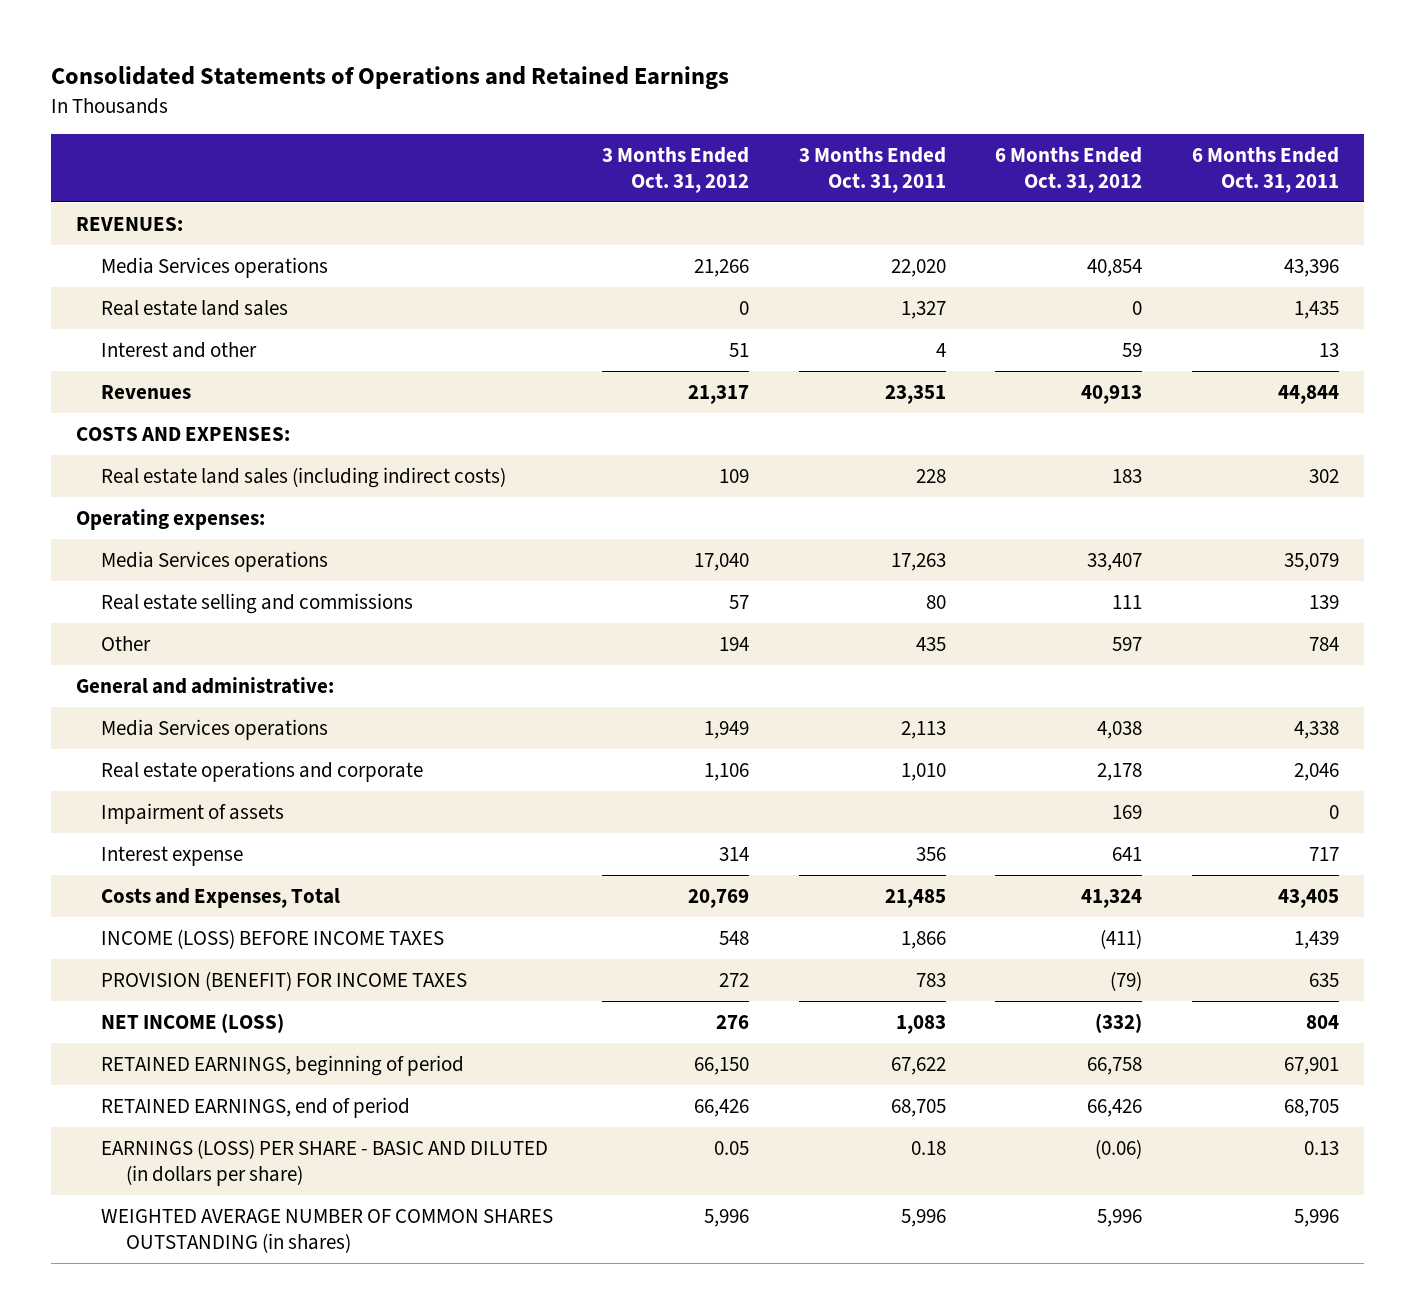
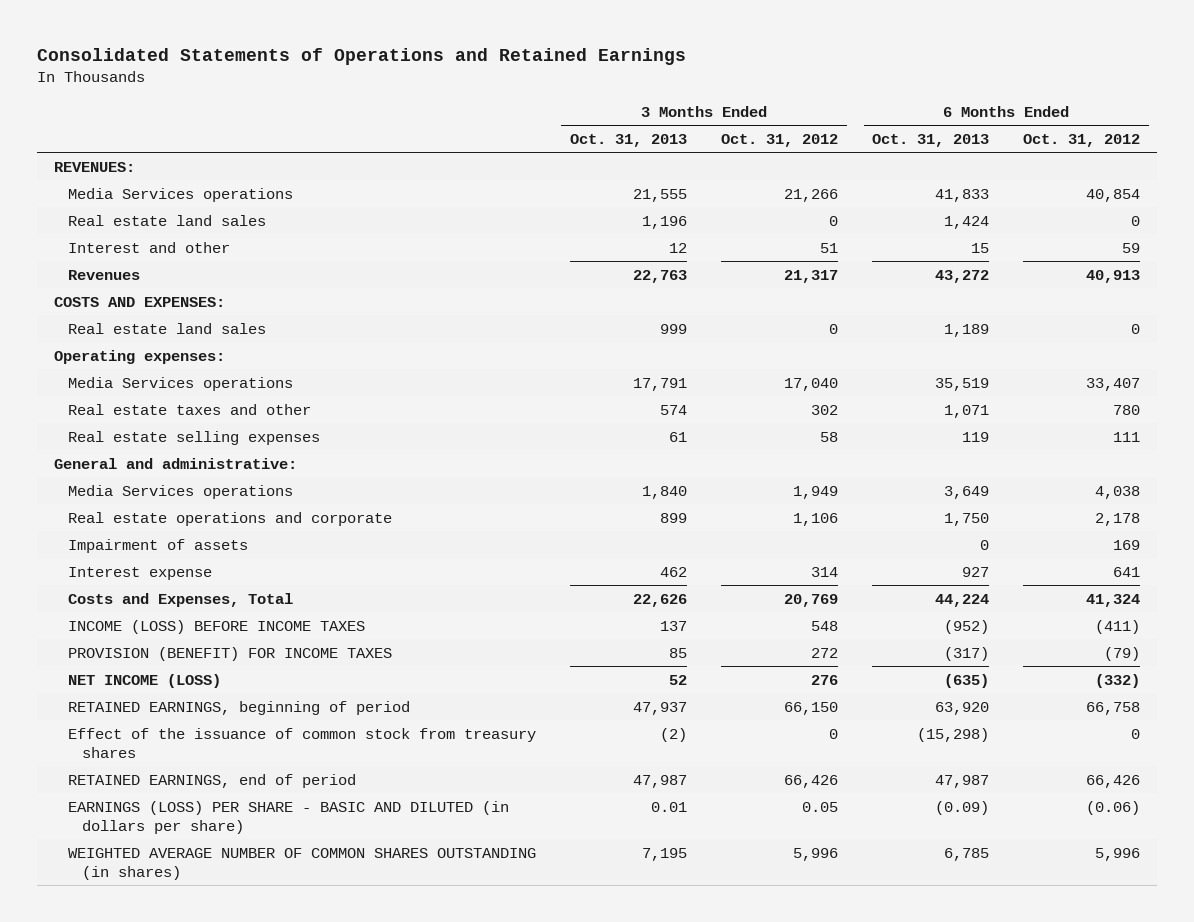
- | 3 Months Ended Oct. 31, 2012 | 3 Months Ended Oct. 31, 2011 | 6 Months Ended Oct. 31, 2012 | 6 Months Ended Oct. 31, 2011
+ | 3 Months Ended Oct. 31, 2013 | 3 Months Ended Oct. 31, 2012 | 6 Months Ended Oct. 31, 2013 | 6 Months Ended Oct. 31, 2012
- Real estate land sales (including indirect costs) | 109 | 228 | 183 | 302
+ Real estate land sales | 999 | 0 | 1,189 | 0
- Real estate selling and commissions | 57 | 80 | 111 | 139
- Other | 194 | 435 | 597 | 784
+ Real estate taxes and other | 574 | 302 | 1,071 | 780
+ Real estate selling expenses | 61 | 58 | 119 | 111
+ Effect of the issuance of common stock from treasury shares | (2) | 0 | (15,298) | 0

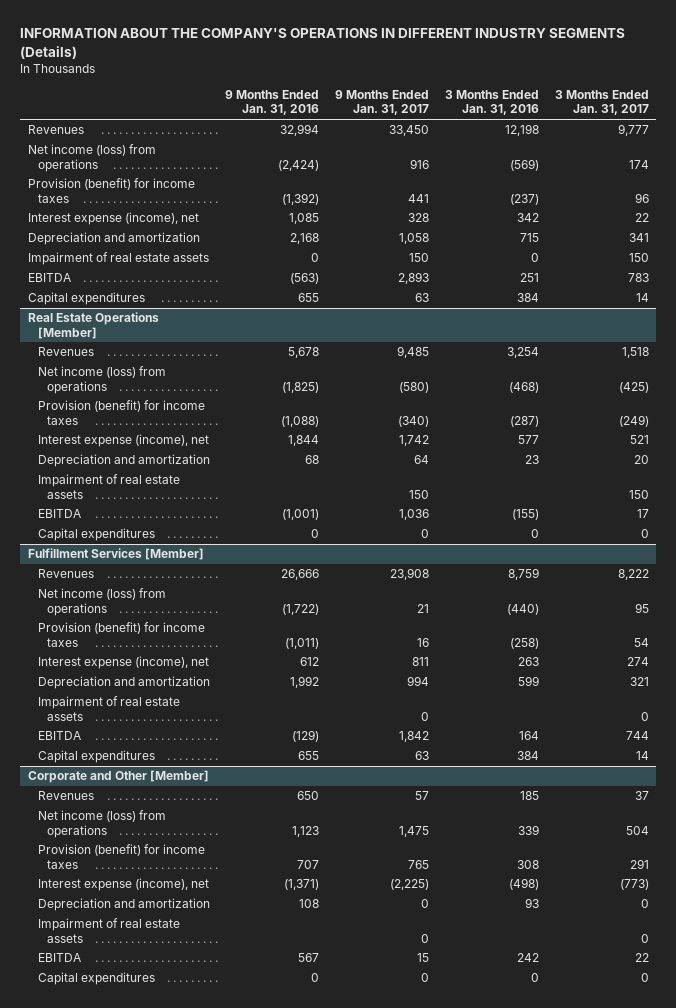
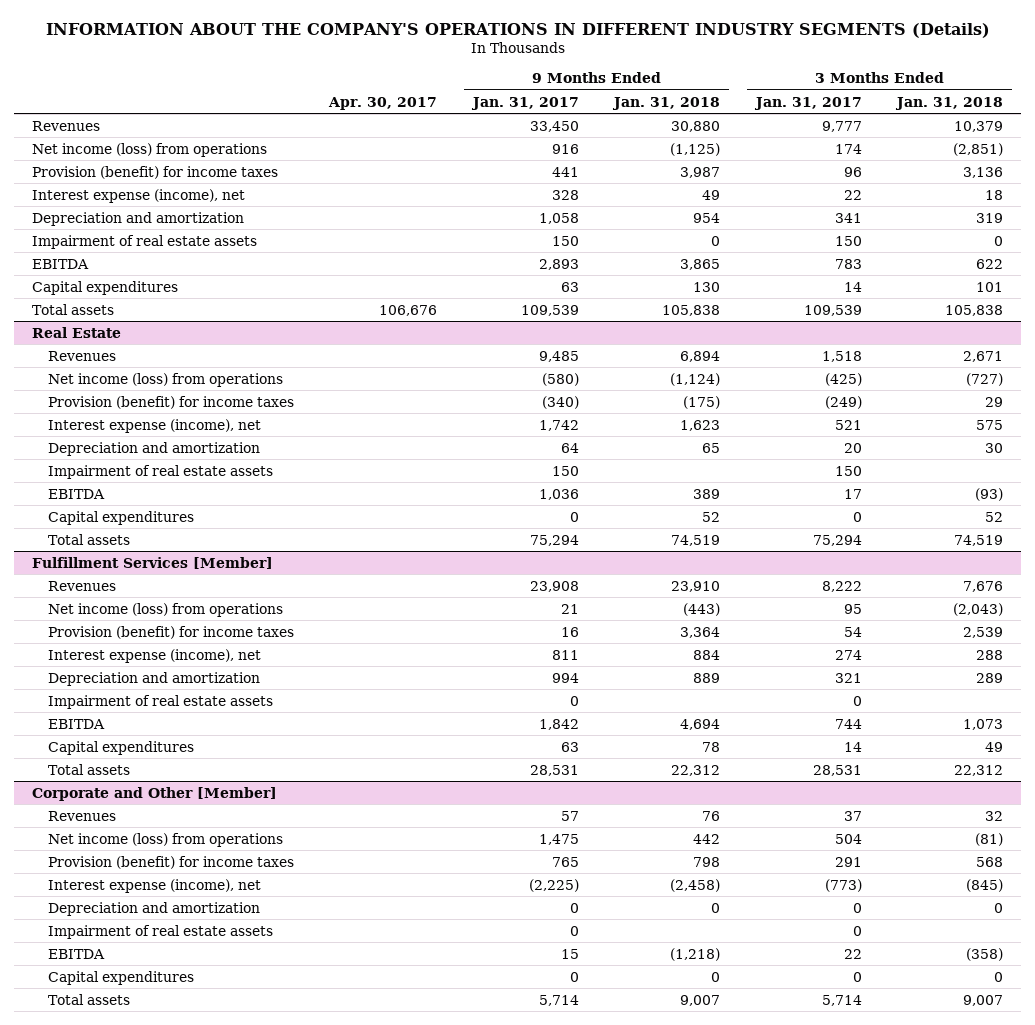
- | 9 Months Ended Jan. 31, 2016 | 9 Months Ended Jan. 31, 2017 | 3 Months Ended Jan. 31, 2016 | 3 Months Ended Jan. 31, 2017
+ | Apr. 30, 2017 | 9 Months Ended Jan. 31, 2017 | 9 Months Ended Jan. 31, 2018 | 3 Months Ended Jan. 31, 2017 | 3 Months Ended Jan. 31, 2018
- Real Estate Operations [Member]
+ Total assets | 106,676 | 109,539 | 105,838 | 109,539 | 105,838
+ Real Estate
+ Total assets | | 75,294 | 74,519 | 75,294 | 74,519
@ Fulfillment Services [Member]
+ Total assets | | 28,531 | 22,312 | 28,531 | 22,312
@ Corporate and Other [Member]
+ Total assets | | 5,714 | 9,007 | 5,714 | 9,007

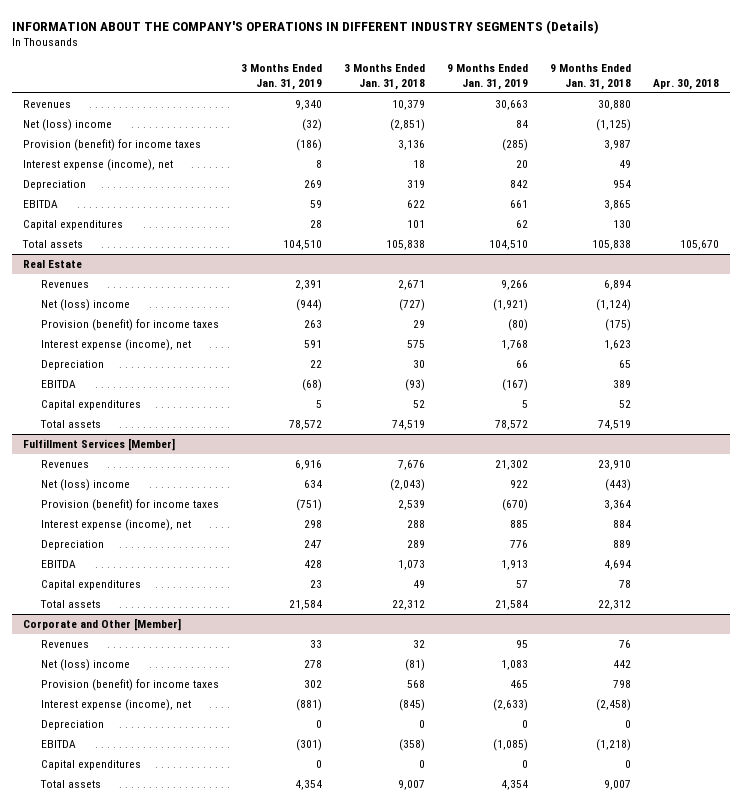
- | Apr. 30, 2017 | 9 Months Ended Jan. 31, 2017 | 9 Months Ended Jan. 31, 2018 | 3 Months Ended Jan. 31, 2017 | 3 Months Ended Jan. 31, 2018
+ | 3 Months Ended Jan. 31, 2019 | 3 Months Ended Jan. 31, 2018 | 9 Months Ended Jan. 31, 2019 | 9 Months Ended Jan. 31, 2018 | Apr. 30, 2018
- Net income (loss) from operations | | 916 | (1,125) | 174 | (2,851)
+ Net (loss) income | (32) | (2,851) | 84 | (1,125) |
- Depreciation and amortization | | 1,058 | 954 | 341 | 319
- Impairment of real estate assets | | 150 | 0 | 150 | 0
+ Depreciation | 269 | 319 | 842 | 954 |
@ Real Estate
- Net income (loss) from operations | | (580) | (1,124) | (425) | (727)
+ Net (loss) income | (944) | (727) | (1,921) | (1,124) |
- Depreciation and amortization | | 64 | 65 | 20 | 30
- Impairment of real estate assets | | 150 | | 150 |
+ Depreciation | 22 | 30 | 66 | 65 |
@ Fulfillment Services [Member]
- Net income (loss) from operations | | 21 | (443) | 95 | (2,043)
+ Net (loss) income | 634 | (2,043) | 922 | (443) |
- Depreciation and amortization | | 994 | 889 | 321 | 289
- Impairment of real estate assets | | 0 | | 0 |
+ Depreciation | 247 | 289 | 776 | 889 |
@ Corporate and Other [Member]
- Net income (loss) from operations | | 1,475 | 442 | 504 | (81)
+ Net (loss) income | 278 | (81) | 1,083 | 442 |
- Depreciation and amortization | | 0 | 0 | 0 | 0
- Impairment of real estate assets | | 0 | | 0 |
+ Depreciation | 0 | 0 | 0 | 0 |

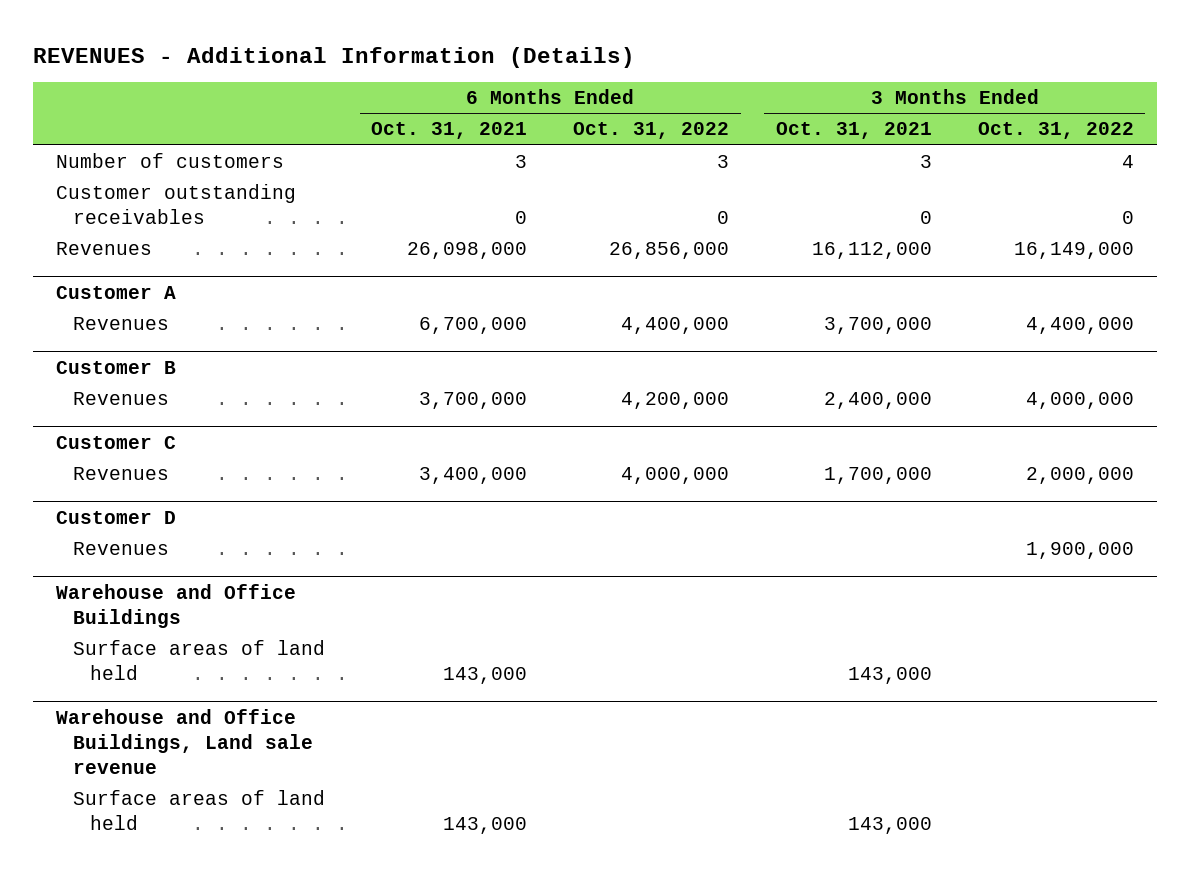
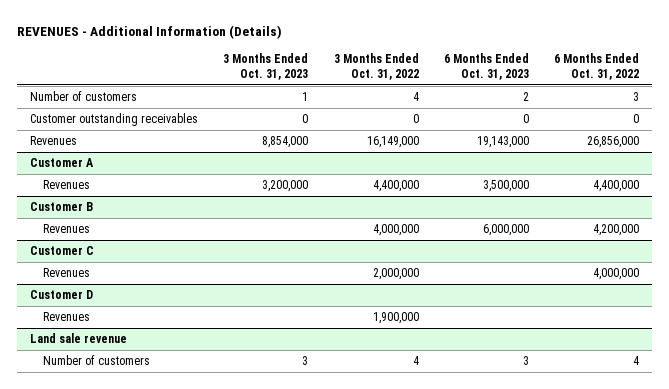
- | 6 Months Ended Oct. 31, 2021 | 6 Months Ended Oct. 31, 2022 | 3 Months Ended Oct. 31, 2021 | 3 Months Ended Oct. 31, 2022
+ | 3 Months Ended Oct. 31, 2023 | 3 Months Ended Oct. 31, 2022 | 6 Months Ended Oct. 31, 2023 | 6 Months Ended Oct. 31, 2022
- Warehouse and Office Buildings
- Surface areas of land held | 143,000 | | 143,000 |
- Warehouse and Office Buildings, Land sale revenue
- Surface areas of land held | 143,000 | | 143,000 |
+ Land sale revenue
+ Number of customers | 3 | 4 | 3 | 4

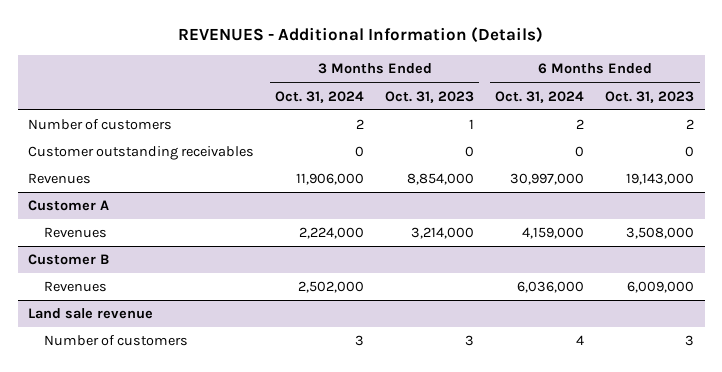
- | 3 Months Ended Oct. 31, 2023 | 3 Months Ended Oct. 31, 2022 | 6 Months Ended Oct. 31, 2023 | 6 Months Ended Oct. 31, 2022
+ | 3 Months Ended Oct. 31, 2024 | 3 Months Ended Oct. 31, 2023 | 6 Months Ended Oct. 31, 2024 | 6 Months Ended Oct. 31, 2023
@ Customer A
- Revenues | 3,200,000 | 4,400,000 | 3,500,000 | 4,400,000
+ Revenues | 2,224,000 | 3,214,000 | 4,159,000 | 3,508,000
@ Customer B
- Revenues | | 4,000,000 | 6,000,000 | 4,200,000
- Customer C
- Revenues | | 2,000,000 | | 4,000,000
- Customer D
- Revenues | | 1,900,000 | |
@ Customer B
+ Revenues | 2,502,000 | | 6,036,000 | 6,009,000

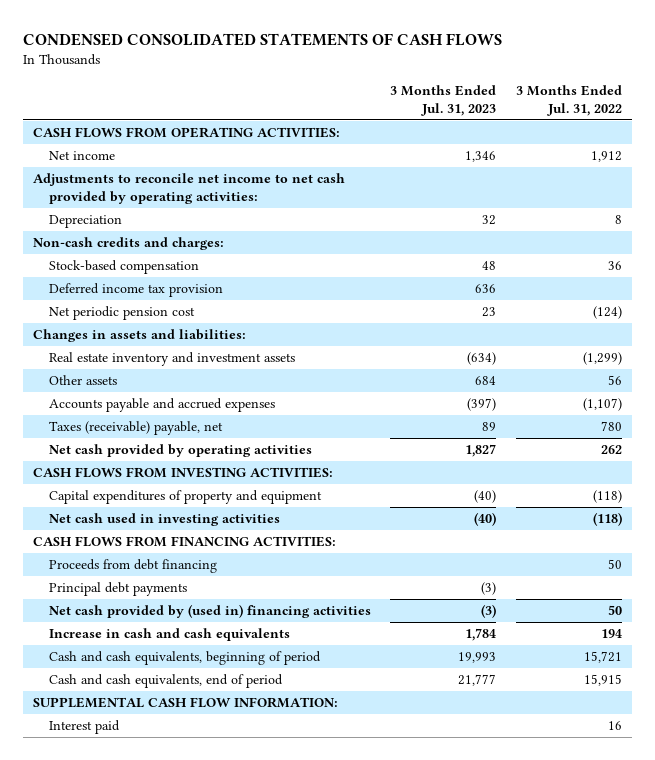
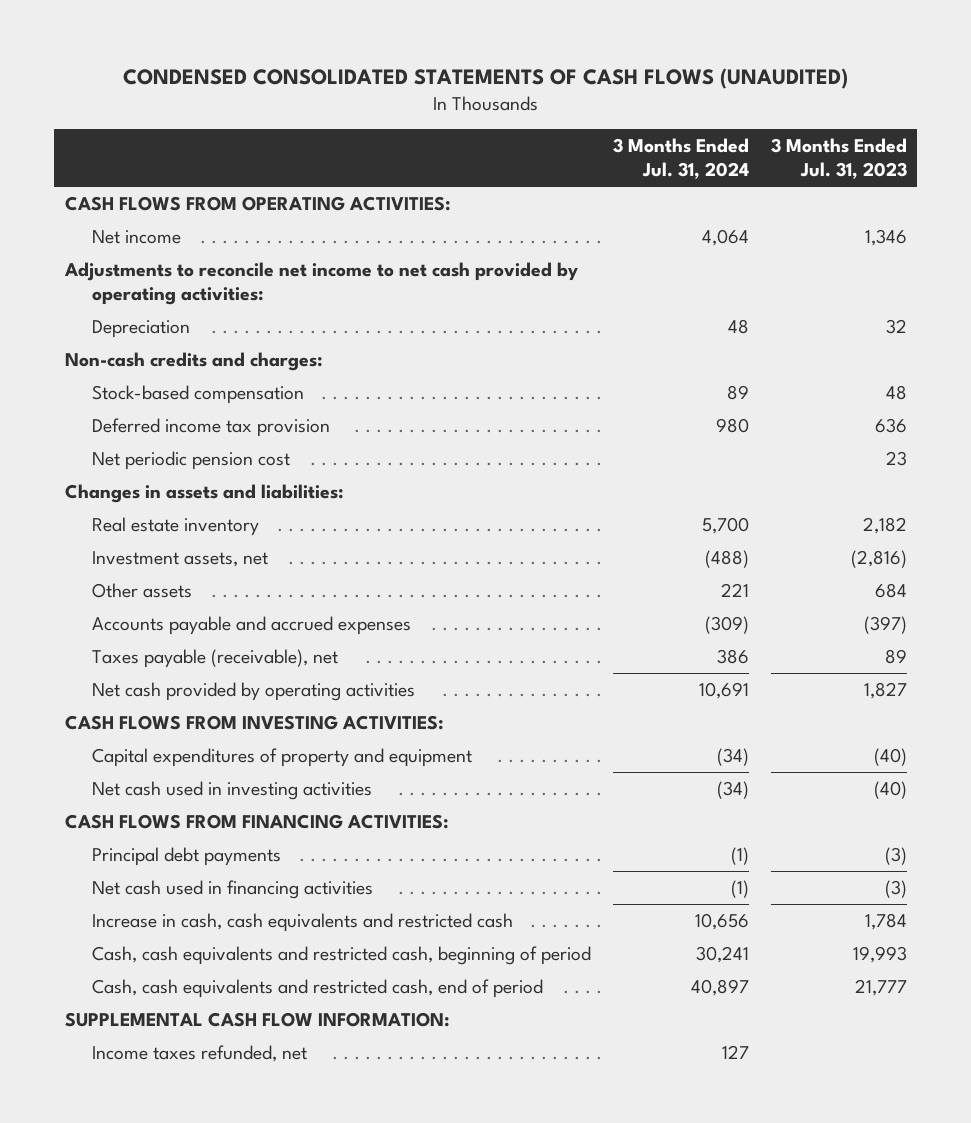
- CONDENSED CONSOLIDATED STATEMENTS OF CASH FLOWS
+ CONDENSED CONSOLIDATED STATEMENTS OF CASH FLOWS (UNAUDITED)
- | 3 Months Ended Jul. 31, 2023 | 3 Months Ended Jul. 31, 2022
+ | 3 Months Ended Jul. 31, 2024 | 3 Months Ended Jul. 31, 2023
- Real estate inventory and investment assets | (634) | (1,299)
+ Real estate inventory | 5,700 | 2,182
+ Investment assets, net | (488) | (2,816)
- Taxes (receivable) payable, net | 89 | 780
+ Taxes payable (receivable), net | 386 | 89
- Proceeds from debt financing | | 50
- Net cash provided by (used in) financing activities | (3) | 50
- Increase in cash and cash equivalents | 1,784 | 194
- Cash and cash equivalents, beginning of period | 19,993 | 15,721
- Cash and cash equivalents, end of period | 21,777 | 15,915
+ Net cash used in financing activities | (1) | (3)
+ Increase in cash, cash equivalents and restricted cash | 10,656 | 1,784
+ Cash, cash equivalents and restricted cash, beginning of period | 30,241 | 19,993
+ Cash, cash equivalents and restricted cash, end of period | 40,897 | 21,777
- Interest paid | | 16
+ Income taxes refunded, net | 127 |

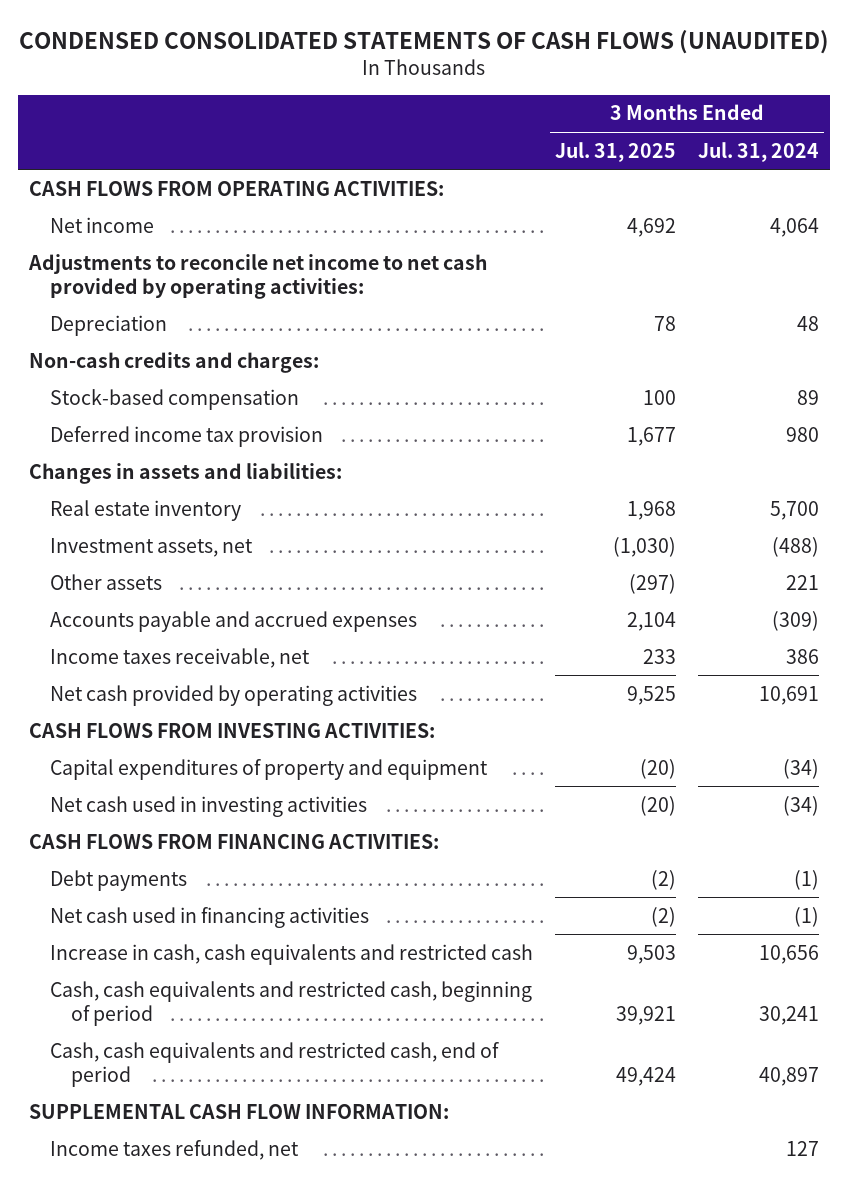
- | 3 Months Ended Jul. 31, 2024 | 3 Months Ended Jul. 31, 2023
+ | 3 Months Ended Jul. 31, 2025 | 3 Months Ended Jul. 31, 2024
- Net periodic pension cost | | 23
- Taxes payable (receivable), net | 386 | 89
+ Income taxes receivable, net | 233 | 386
- Principal debt payments | (1) | (3)
+ Debt payments | (2) | (1)

